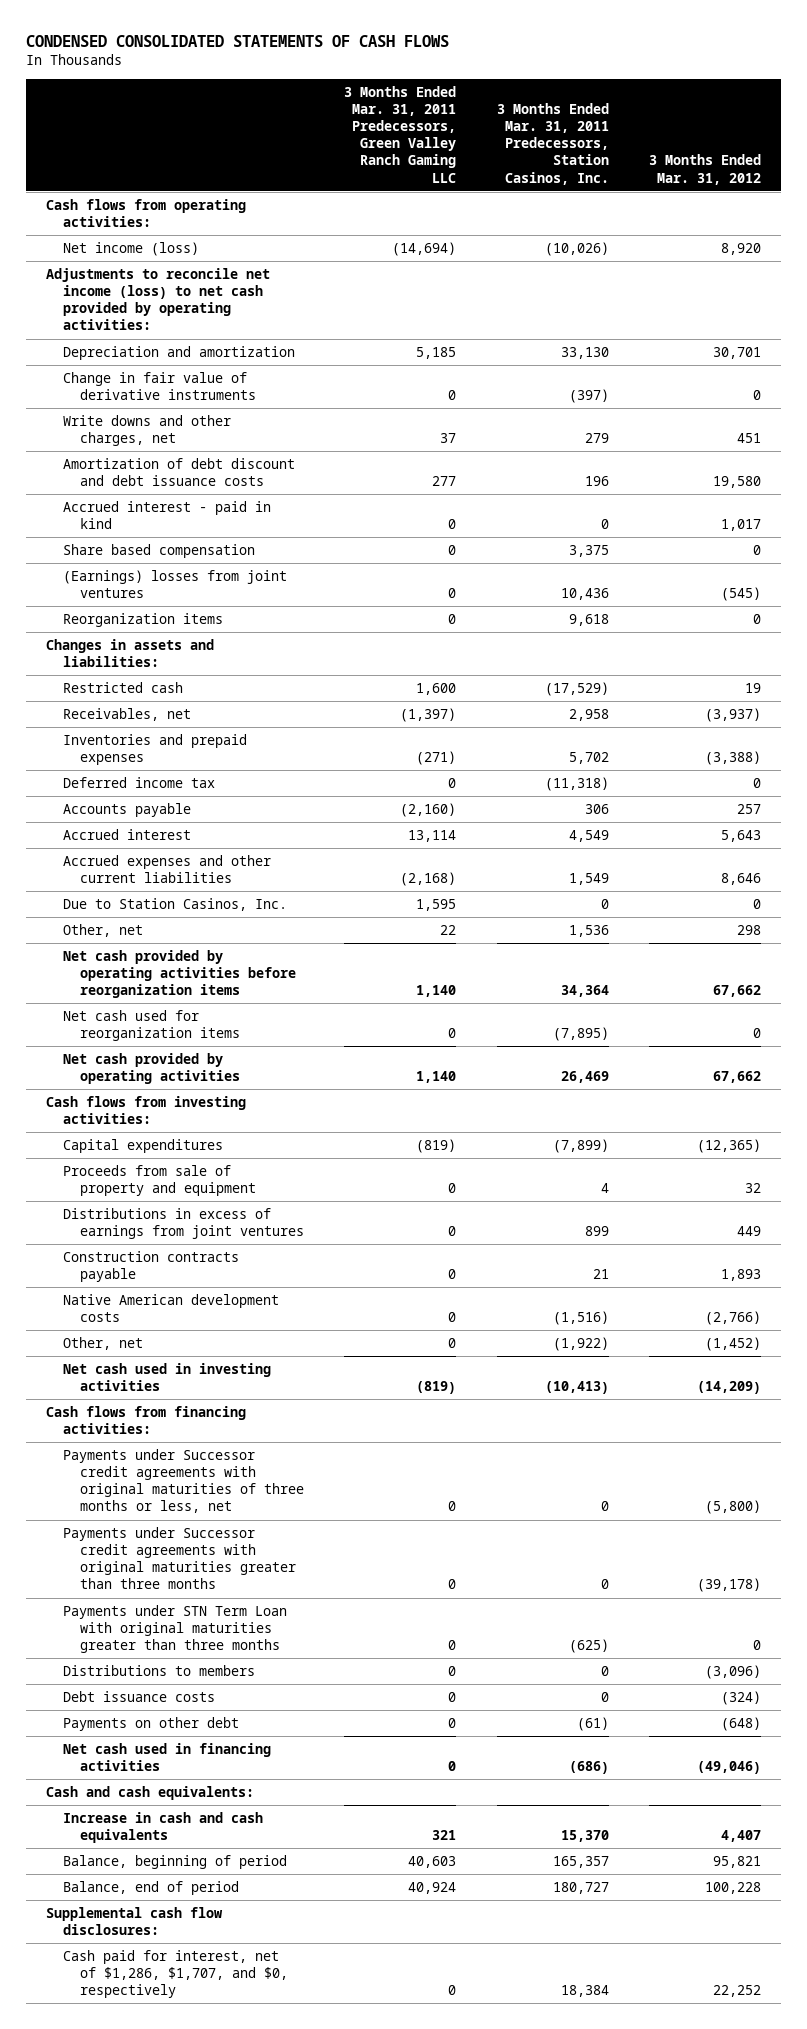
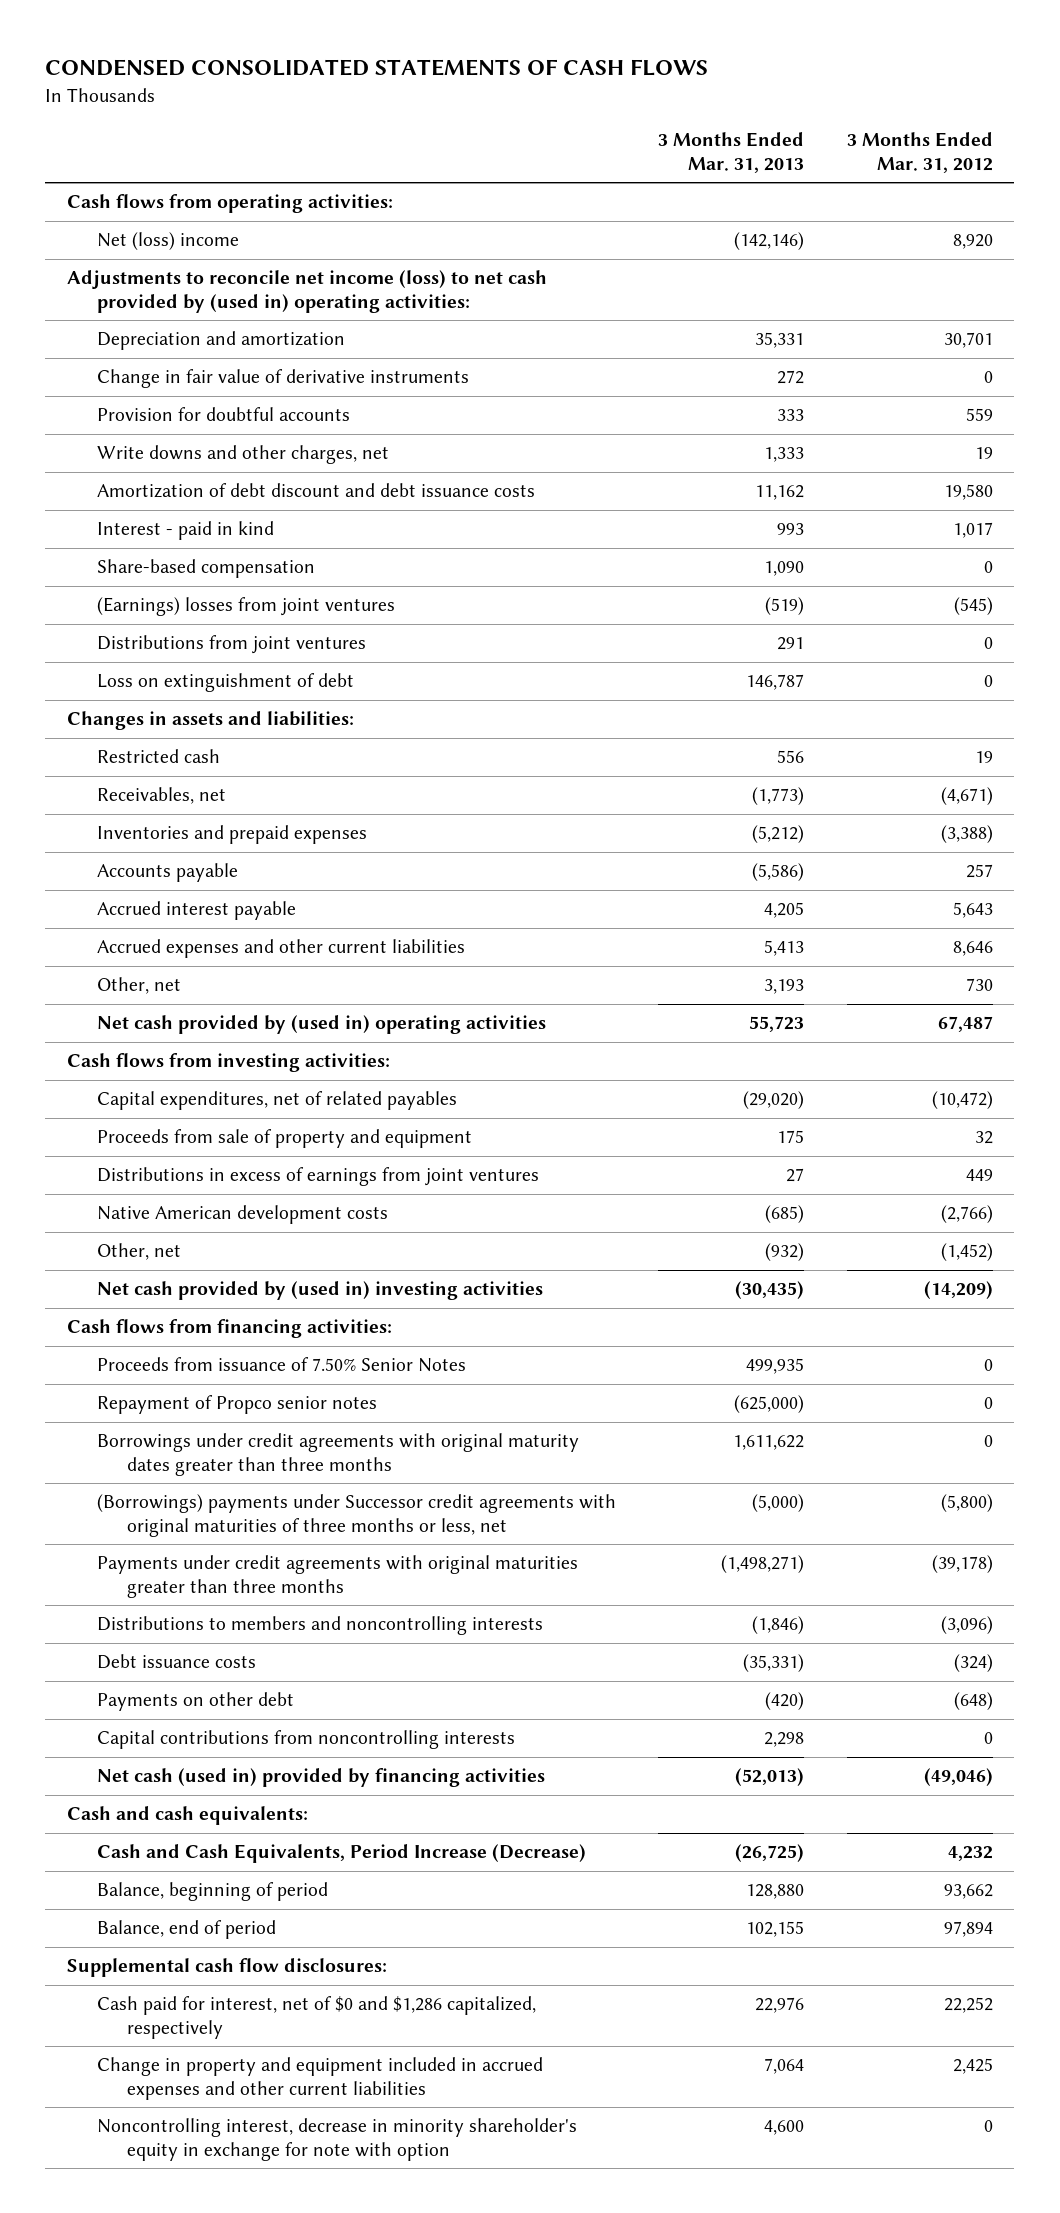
- | 3 Months Ended Mar. 31, 2011 Predecessors, Green Valley Ranch Gaming LLC | 3 Months Ended Mar. 31, 2011 Predecessors, Station Casinos, Inc. | 3 Months Ended Mar. 31, 2012
+ | 3 Months Ended Mar. 31, 2013 | 3 Months Ended Mar. 31, 2012
- Net income (loss) | (14,694) | (10,026) | 8,920
- Adjustments to reconcile net income (loss) to net cash provided by operating activities:
+ Net (loss) income | (142,146) | 8,920
+ Adjustments to reconcile net income (loss) to net cash provided by (used in) operating activities:
- Write downs and other charges, net | 37 | 279 | 451
+ Provision for doubtful accounts | 333 | 559
+ Write downs and other charges, net | 1,333 | 19
- Accrued interest - paid in kind | 0 | 0 | 1,017
- Share based compensation | 0 | 3,375 | 0
+ Interest - paid in kind | 993 | 1,017
+ Share-based compensation | 1,090 | 0
- Reorganization items | 0 | 9,618 | 0
+ Distributions from joint ventures | 291 | 0
+ Loss on extinguishment of debt | 146,787 | 0
- Receivables, net | (1,397) | 2,958 | (3,937)
+ Receivables, net | (1,773) | (4,671)
- Deferred income tax | 0 | (11,318) | 0
- Accrued interest | 13,114 | 4,549 | 5,643
+ Accrued interest payable | 4,205 | 5,643
- Due to Station Casinos, Inc. | 1,595 | 0 | 0
- Other, net | 22 | 1,536 | 298
- Net cash provided by operating activities before reorganization items | 1,140 | 34,364 | 67,662
- Net cash used for reorganization items | 0 | (7,895) | 0
- Net cash provided by operating activities | 1,140 | 26,469 | 67,662
+ Other, net | 3,193 | 730
+ Net cash provided by (used in) operating activities | 55,723 | 67,487
- Capital expenditures | (819) | (7,899) | (12,365)
+ Capital expenditures, net of related payables | (29,020) | (10,472)
- Construction contracts payable | 0 | 21 | 1,893
- Net cash used in investing activities | (819) | (10,413) | (14,209)
+ Net cash provided by (used in) investing activities | (30,435) | (14,209)
- Payments under Successor credit agreements with original maturities of three months or less, net | 0 | 0 | (5,800)
- Payments under Successor credit agreements with original maturities greater than three months | 0 | 0 | (39,178)
- Payments under STN Term Loan with original maturities greater than three months | 0 | (625) | 0
- Distributions to members | 0 | 0 | (3,096)
+ Proceeds from issuance of 7.50% Senior Notes | 499,935 | 0
+ Repayment of Propco senior notes | (625,000) | 0
+ Borrowings under credit agreements with original maturity dates greater than three months | 1,611,622 | 0
+ (Borrowings) payments under Successor credit agreements with original maturities of three months or less, net | (5,000) | (5,800)
+ Payments under credit agreements with original maturities greater than three months | (1,498,271) | (39,178)
+ Distributions to members and noncontrolling interests | (1,846) | (3,096)
- Net cash used in financing activities | 0 | (686) | (49,046)
+ Capital contributions from noncontrolling interests | 2,298 | 0
+ Net cash (used in) provided by financing activities | (52,013) | (49,046)
- Increase in cash and cash equivalents | 321 | 15,370 | 4,407
- Balance, beginning of period | 40,603 | 165,357 | 95,821
- Balance, end of period | 40,924 | 180,727 | 100,228
+ Cash and Cash Equivalents, Period Increase (Decrease) | (26,725) | 4,232
+ Balance, beginning of period | 128,880 | 93,662
+ Balance, end of period | 102,155 | 97,894
- Cash paid for interest, net of $1,286, $1,707, and $0, respectively | 0 | 18,384 | 22,252
+ Cash paid for interest, net of $0 and $1,286 capitalized, respectively | 22,976 | 22,252
+ Change in property and equipment included in accrued expenses and other current liabilities | 7,064 | 2,425
+ Noncontrolling interest, decrease in minority shareholder's equity in exchange for note with option | 4,600 | 0

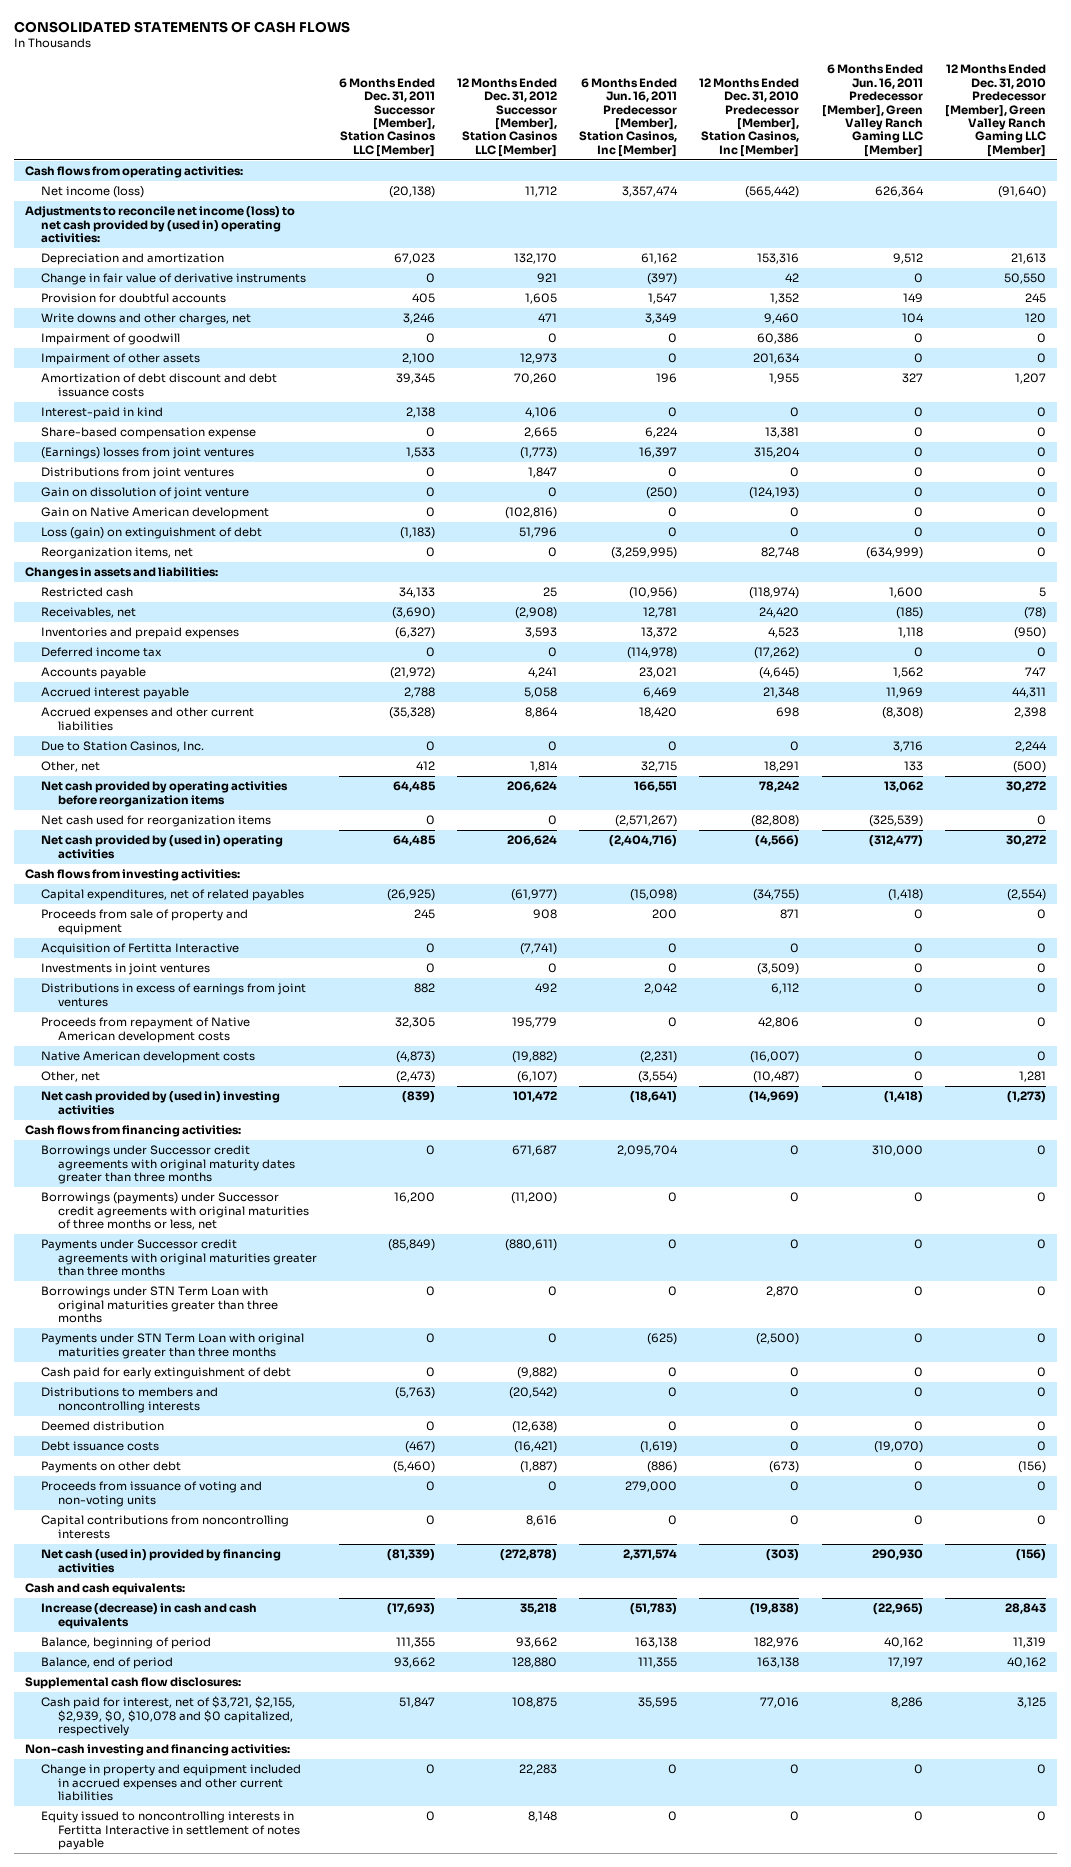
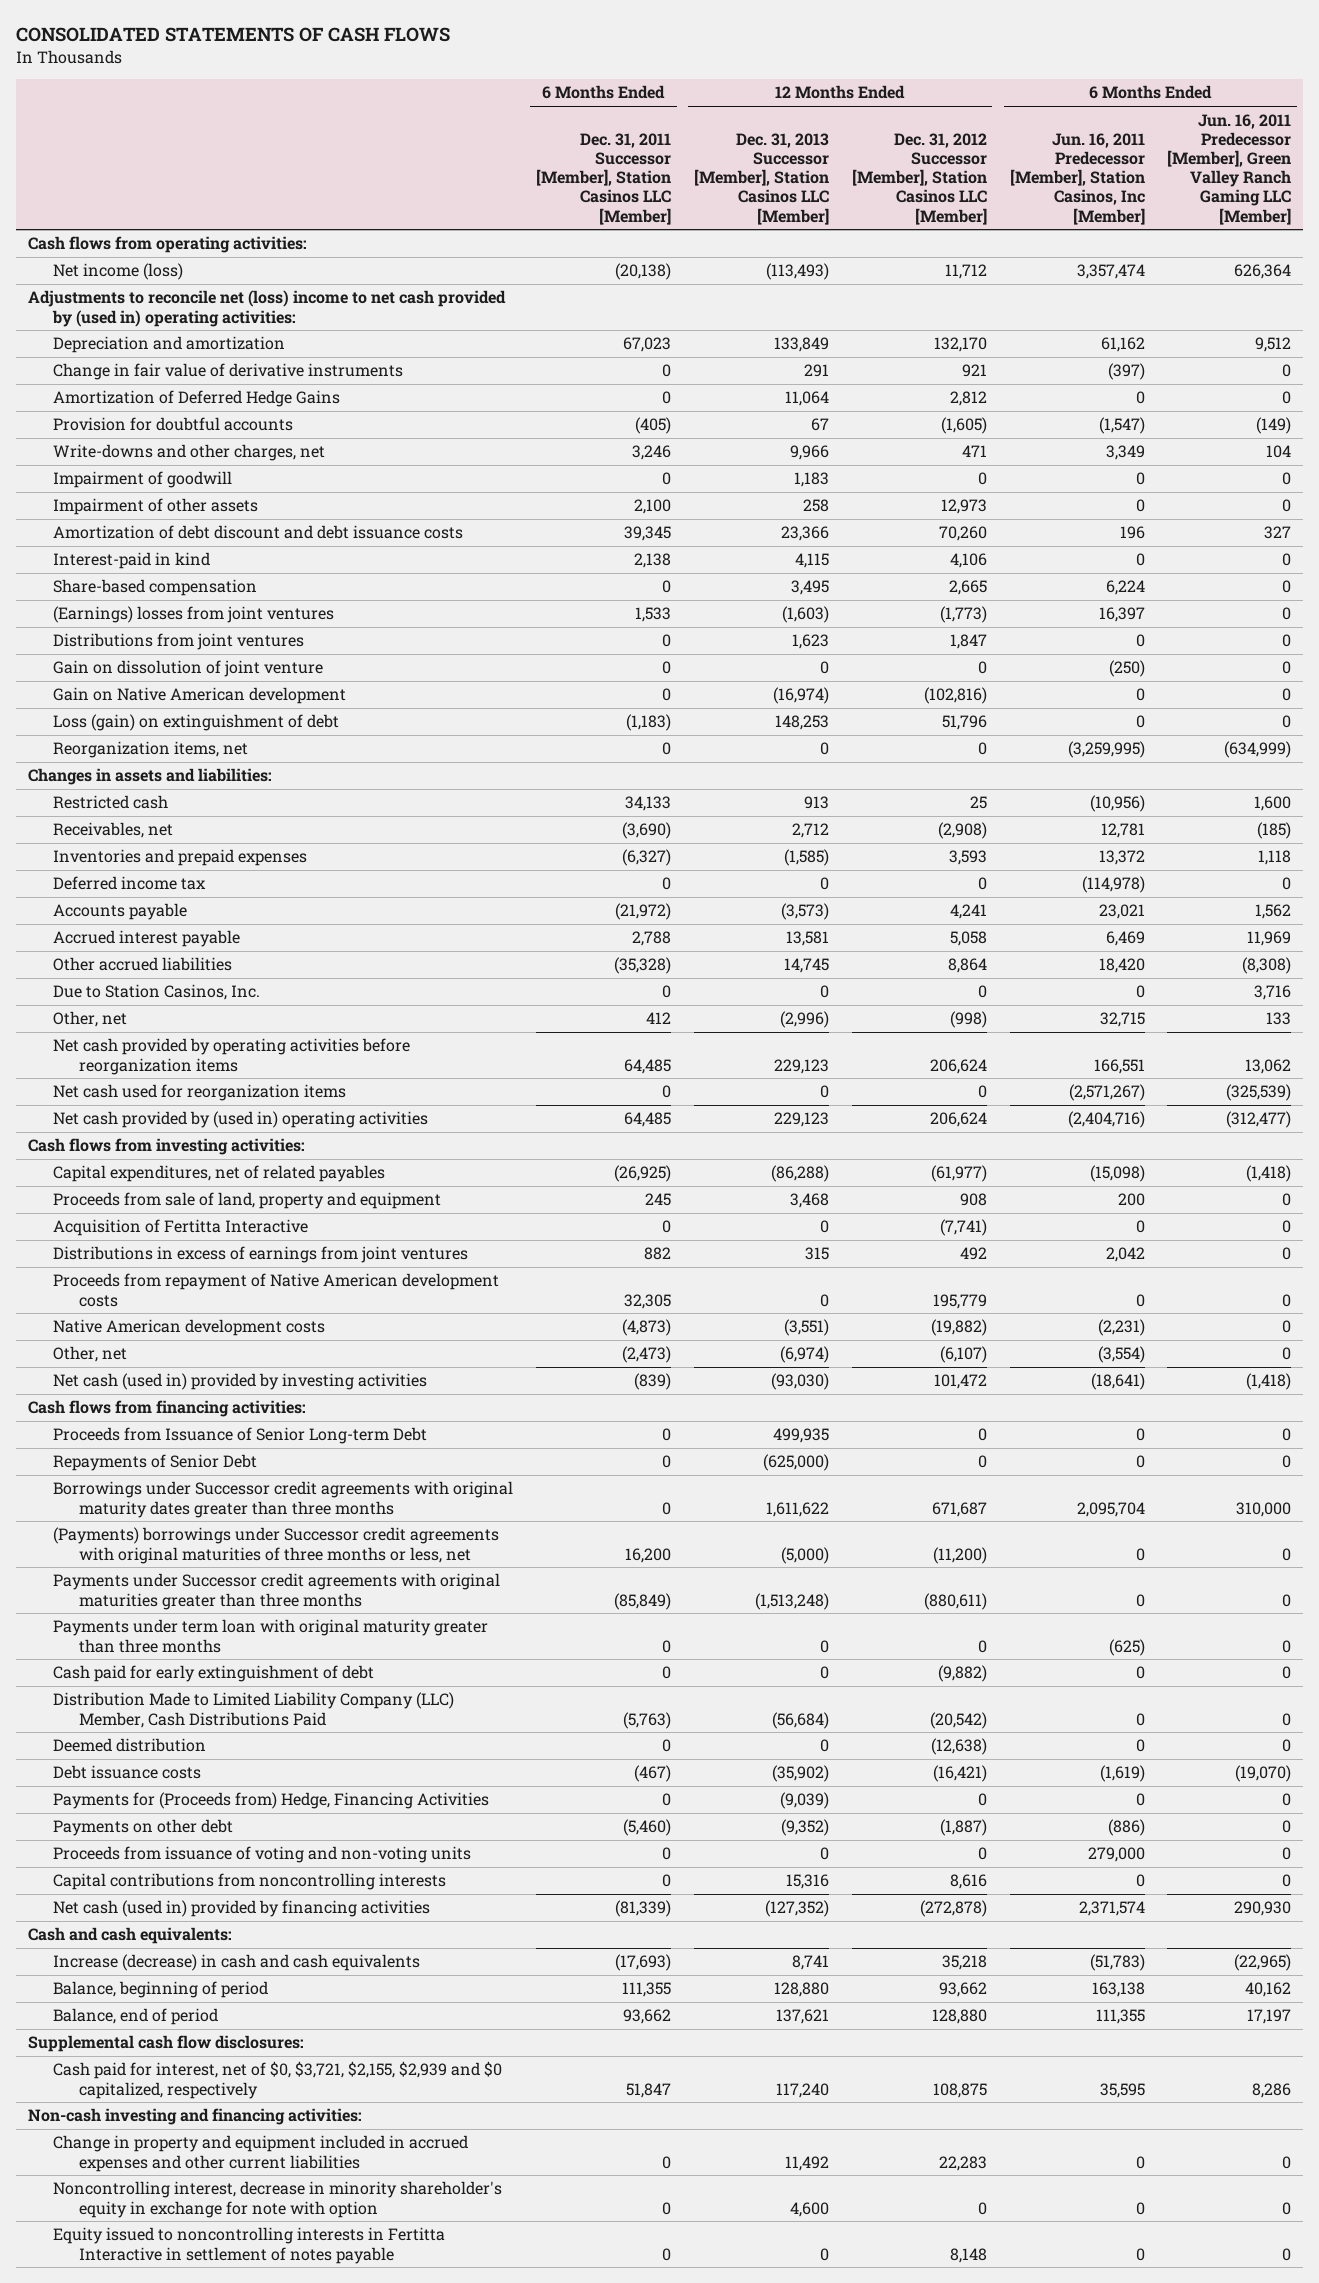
- | 6 Months Ended Dec. 31, 2011 Successor [Member], Station Casinos LLC [Member] | 12 Months Ended Dec. 31, 2012 Successor [Member], Station Casinos LLC [Member] | 6 Months Ended Jun. 16, 2011 Predecessor [Member], Station Casinos, Inc [Member] | 12 Months Ended Dec. 31, 2010 Predecessor [Member], Station Casinos, Inc [Member] | 6 Months Ended Jun. 16, 2011 Predecessor [Member], Green Valley Ranch Gaming LLC [Member] | 12 Months Ended Dec. 31, 2010 Predecessor [Member], Green Valley Ranch Gaming LLC [Member]
+ | 6 Months Ended Dec. 31, 2011 Successor [Member], Station Casinos LLC [Member] | 12 Months Ended Dec. 31, 2013 Successor [Member], Station Casinos LLC [Member] | 12 Months Ended Dec. 31, 2012 Successor [Member], Station Casinos LLC [Member] | 6 Months Ended Jun. 16, 2011 Predecessor [Member], Station Casinos, Inc [Member] | 6 Months Ended Jun. 16, 2011 Predecessor [Member], Green Valley Ranch Gaming LLC [Member]
- Adjustments to reconcile net income (loss) to net cash provided by (used in) operating activities:
+ Adjustments to reconcile net (loss) income to net cash provided by (used in) operating activities:
- Provision for doubtful accounts | 405 | 1,605 | 1,547 | 1,352 | 149 | 245
- Write downs and other charges, net | 3,246 | 471 | 3,349 | 9,460 | 104 | 120
+ Amortization of Deferred Hedge Gains | 0 | 11,064 | 2,812 | 0 | 0
+ Provision for doubtful accounts | (405) | 67 | (1,605) | (1,547) | (149)
+ Write-downs and other charges, net | 3,246 | 9,966 | 471 | 3,349 | 104
- Share-based compensation expense | 0 | 2,665 | 6,224 | 13,381 | 0 | 0
+ Share-based compensation | 0 | 3,495 | 2,665 | 6,224 | 0
- Accrued expenses and other current liabilities | (35,328) | 8,864 | 18,420 | 698 | (8,308) | 2,398
+ Other accrued liabilities | (35,328) | 14,745 | 8,864 | 18,420 | (8,308)
- Other, net | 412 | 1,814 | 32,715 | 18,291 | 133 | (500)
+ Other, net | 412 | (2,996) | (998) | 32,715 | 133
- Proceeds from sale of property and equipment | 245 | 908 | 200 | 871 | 0 | 0
+ Proceeds from sale of land, property and equipment | 245 | 3,468 | 908 | 200 | 0
- Investments in joint ventures | 0 | 0 | 0 | (3,509) | 0 | 0
- Net cash provided by (used in) investing activities | (839) | 101,472 | (18,641) | (14,969) | (1,418) | (1,273)
+ Net cash (used in) provided by investing activities | (839) | (93,030) | 101,472 | (18,641) | (1,418)
+ Proceeds from Issuance of Senior Long-term Debt | 0 | 499,935 | 0 | 0 | 0
+ Repayments of Senior Debt | 0 | (625,000) | 0 | 0 | 0
- Borrowings (payments) under Successor credit agreements with original maturities of three months or less, net | 16,200 | (11,200) | 0 | 0 | 0 | 0
+ (Payments) borrowings under Successor credit agreements with original maturities of three months or less, net | 16,200 | (5,000) | (11,200) | 0 | 0
- Borrowings under STN Term Loan with original maturities greater than three months | 0 | 0 | 0 | 2,870 | 0 | 0
- Payments under STN Term Loan with original maturities greater than three months | 0 | 0 | (625) | (2,500) | 0 | 0
+ Payments under term loan with original maturity greater than three months | 0 | 0 | 0 | (625) | 0
- Distributions to members and noncontrolling interests | (5,763) | (20,542) | 0 | 0 | 0 | 0
+ Distribution Made to Limited Liability Company (LLC) Member, Cash Distributions Paid | (5,763) | (56,684) | (20,542) | 0 | 0
+ Payments for (Proceeds from) Hedge, Financing Activities | 0 | (9,039) | 0 | 0 | 0
- Cash paid for interest, net of $3,721, $2,155, $2,939, $0, $10,078 and $0 capitalized, respectively | 51,847 | 108,875 | 35,595 | 77,016 | 8,286 | 3,125
+ Cash paid for interest, net of $0, $3,721, $2,155, $2,939 and $0 capitalized, respectively | 51,847 | 117,240 | 108,875 | 35,595 | 8,286
+ Noncontrolling interest, decrease in minority shareholder's equity in exchange for note with option | 0 | 4,600 | 0 | 0 | 0

